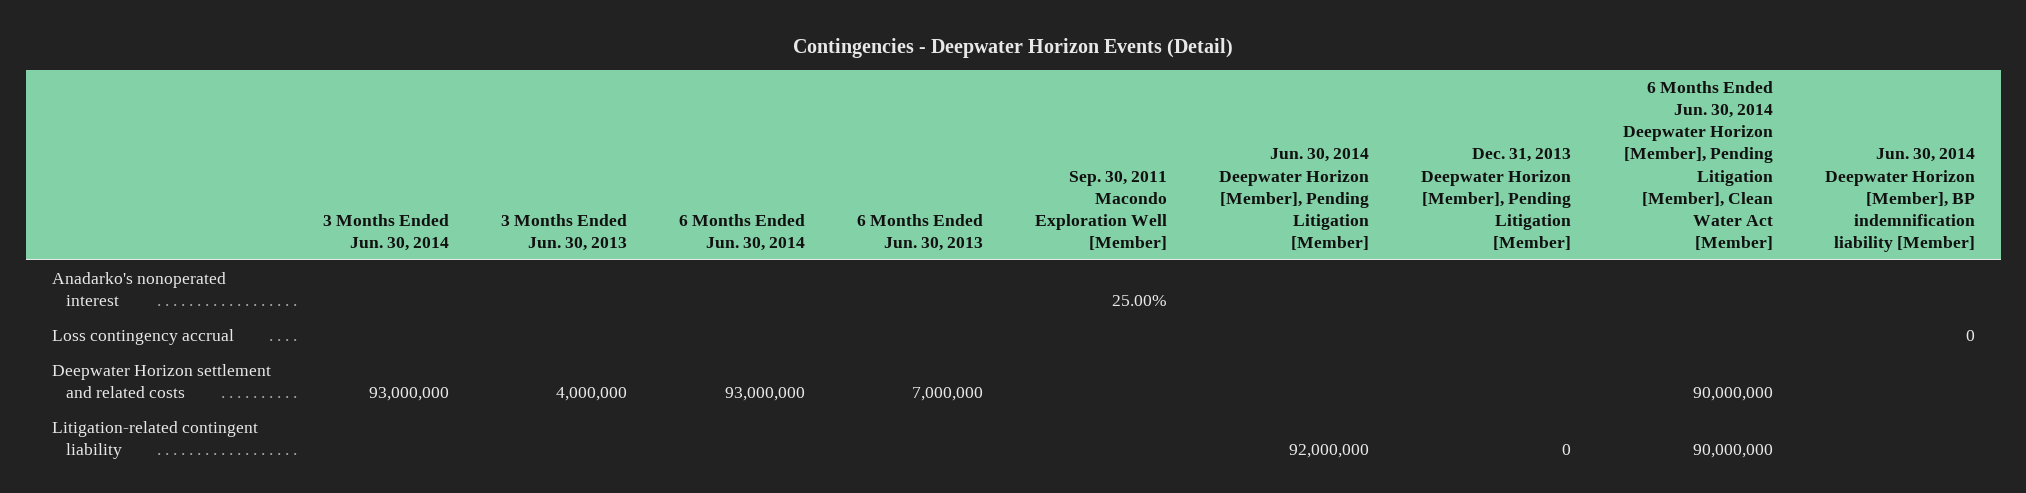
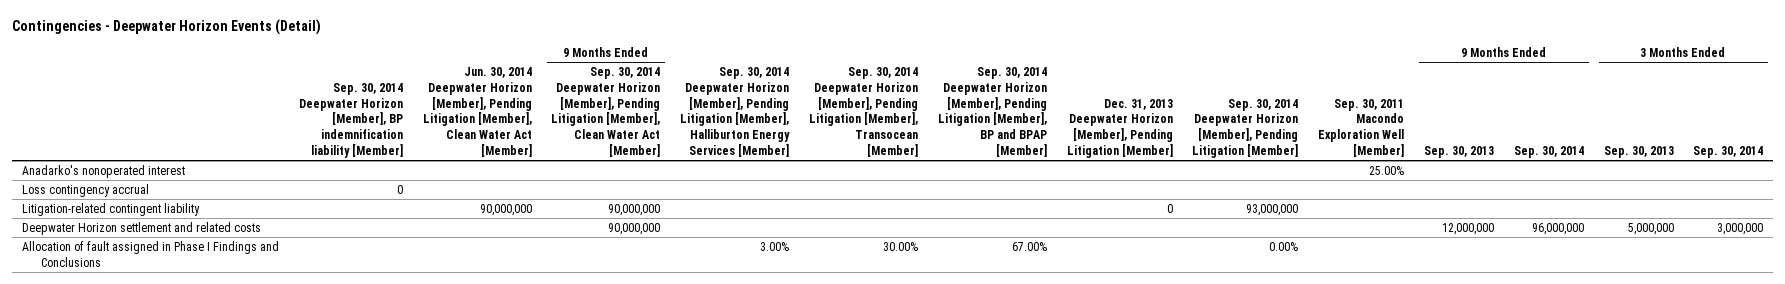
- | 3 Months Ended Jun. 30, 2014 | 3 Months Ended Jun. 30, 2013 | 6 Months Ended Jun. 30, 2014 | 6 Months Ended Jun. 30, 2013 | Sep. 30, 2011 Macondo Exploration Well [Member] | Jun. 30, 2014 Deepwater Horizon [Member], Pending Litigation [Member] | Dec. 31, 2013 Deepwater Horizon [Member], Pending Litigation [Member] | 6 Months Ended Jun. 30, 2014 Deepwater Horizon [Member], Pending Litigation [Member], Clean Water Act [Member] | Jun. 30, 2014 Deepwater Horizon [Member], BP indemnification liability [Member]
+ | Sep. 30, 2014 Deepwater Horizon [Member], BP indemnification liability [Member] | Jun. 30, 2014 Deepwater Horizon [Member], Pending Litigation [Member], Clean Water Act [Member] | 9 Months Ended Sep. 30, 2014 Deepwater Horizon [Member], Pending Litigation [Member], Clean Water Act [Member] | Sep. 30, 2014 Deepwater Horizon [Member], Pending Litigation [Member], Halliburton Energy Services [Member] | Sep. 30, 2014 Deepwater Horizon [Member], Pending Litigation [Member], Transocean [Member] | Sep. 30, 2014 Deepwater Horizon [Member], Pending Litigation [Member], BP and BPAP [Member] | Dec. 31, 2013 Deepwater Horizon [Member], Pending Litigation [Member] | Sep. 30, 2014 Deepwater Horizon [Member], Pending Litigation [Member] | Sep. 30, 2011 Macondo Exploration Well [Member] | 9 Months Ended Sep. 30, 2013 | 9 Months Ended Sep. 30, 2014 | 3 Months Ended Sep. 30, 2013 | 3 Months Ended Sep. 30, 2014
moved down: Deepwater Horizon settlement and related costs | | | 90,000,000 | | | | | | | 12,000,000 | 96,000,000 | 5,000,000 | 3,000,000
+ Allocation of fault assigned in Phase I Findings and Conclusions | | | | 3.00% | 30.00% | 67.00% | | 0.00% | | | | |

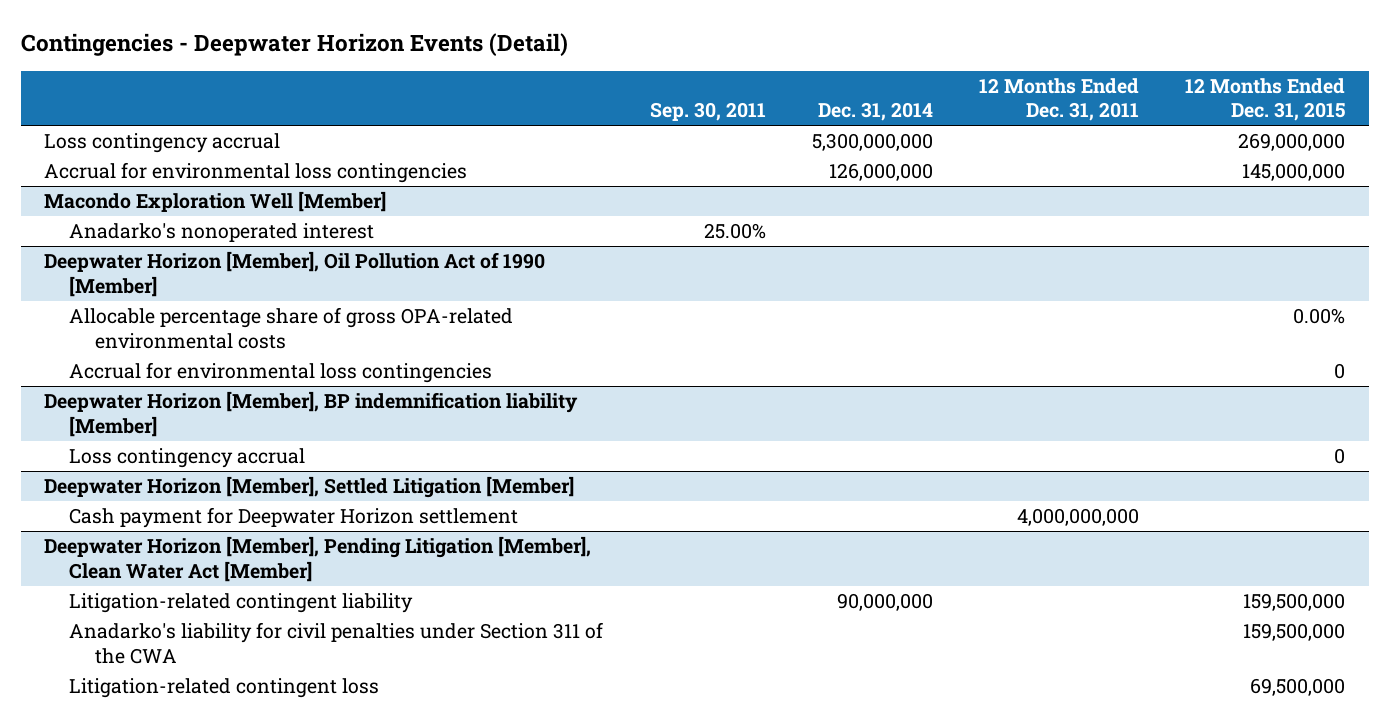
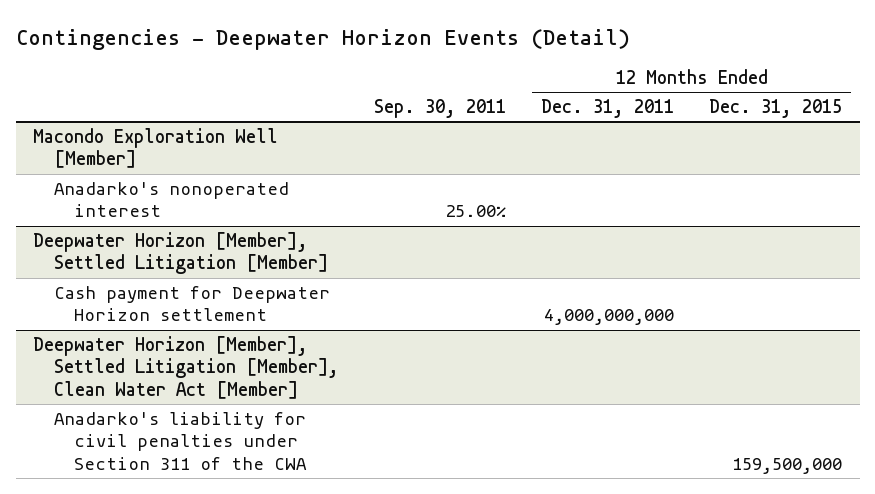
- | Sep. 30, 2011 | Dec. 31, 2014 | 12 Months Ended Dec. 31, 2011 | 12 Months Ended Dec. 31, 2015
+ | Sep. 30, 2011 | 12 Months Ended Dec. 31, 2011 | 12 Months Ended Dec. 31, 2015
- Loss contingency accrual | | 5,300,000,000 | | 269,000,000
- Accrual for environmental loss contingencies | | 126,000,000 | | 145,000,000
- Deepwater Horizon [Member], Oil Pollution Act of 1990 [Member]
- Allocable percentage share of gross OPA-related environmental costs | | | | 0.00%
- Accrual for environmental loss contingencies | | | | 0
- Deepwater Horizon [Member], BP indemnification liability [Member]
- Loss contingency accrual | | | | 0
- Deepwater Horizon [Member], Pending Litigation [Member], Clean Water Act [Member]
- Litigation-related contingent liability | | 90,000,000 | | 159,500,000
+ Deepwater Horizon [Member], Settled Litigation [Member], Clean Water Act [Member]
- Litigation-related contingent loss | | | | 69,500,000

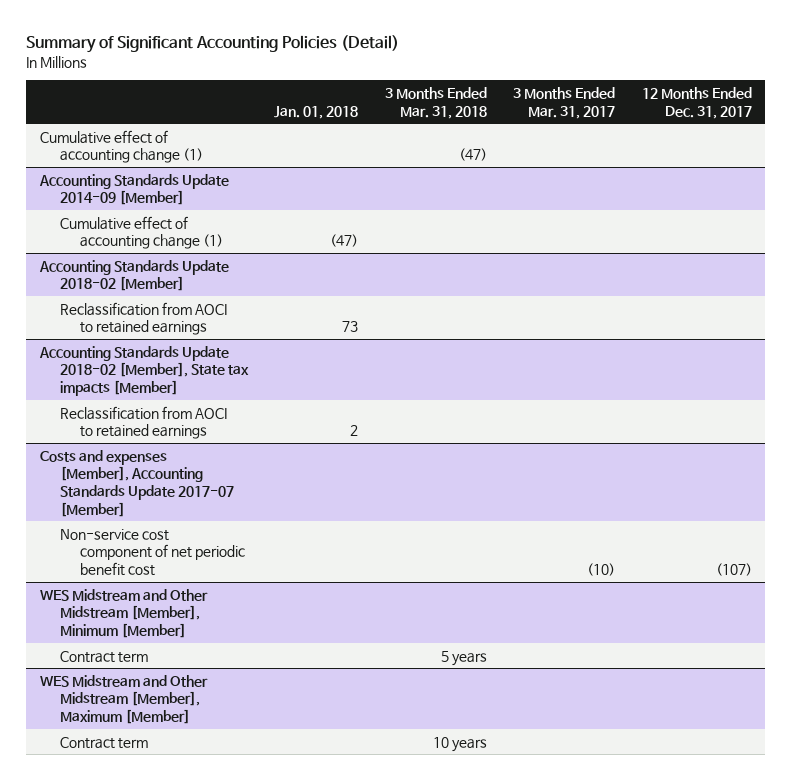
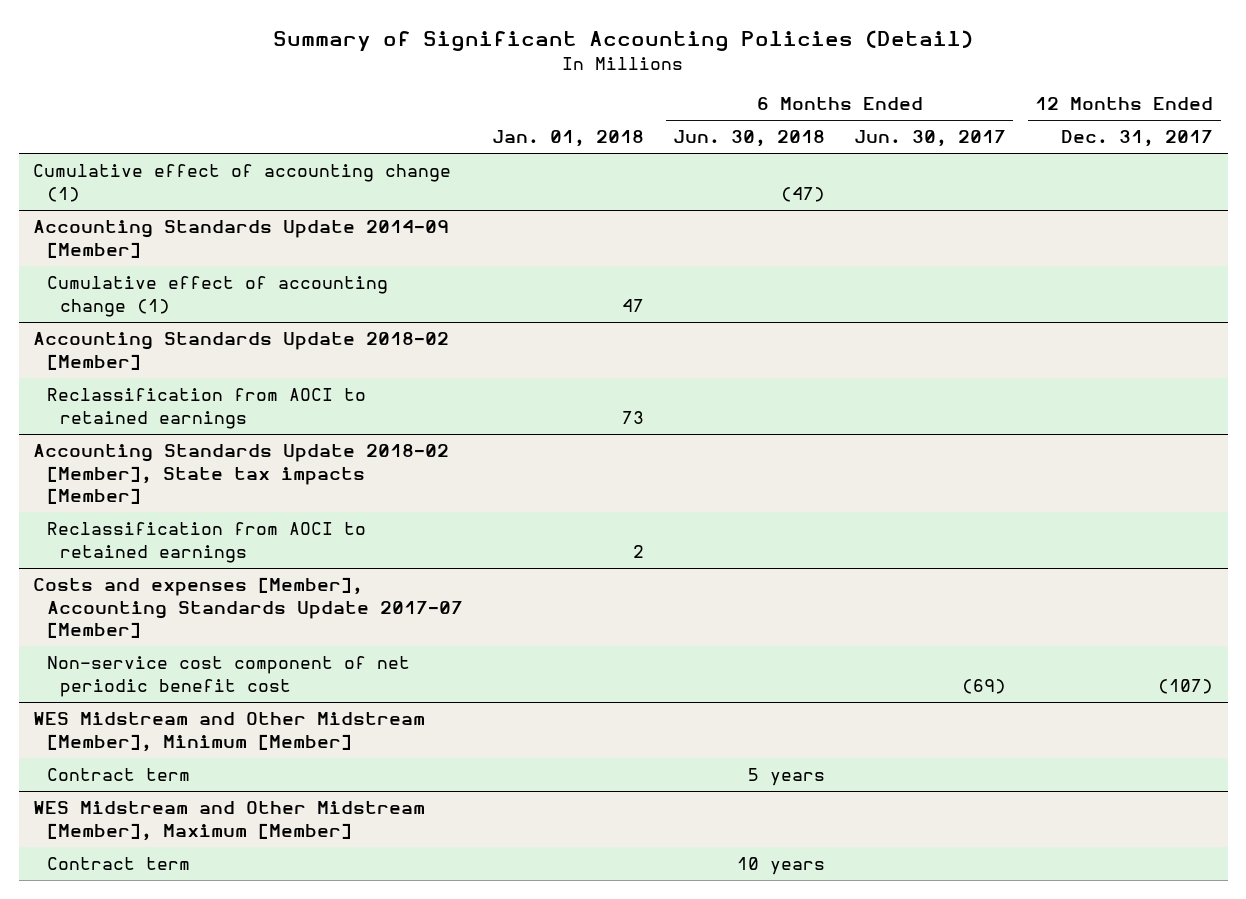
- | Jan. 01, 2018 | 3 Months Ended Mar. 31, 2018 | 3 Months Ended Mar. 31, 2017 | 12 Months Ended Dec. 31, 2017
+ | Jan. 01, 2018 | 6 Months Ended Jun. 30, 2018 | 6 Months Ended Jun. 30, 2017 | 12 Months Ended Dec. 31, 2017
@ Accounting Standards Update 2014-09 [Member]
- Cumulative effect of accounting change (1) | (47) | | |
+ Cumulative effect of accounting change (1) | 47 | | |

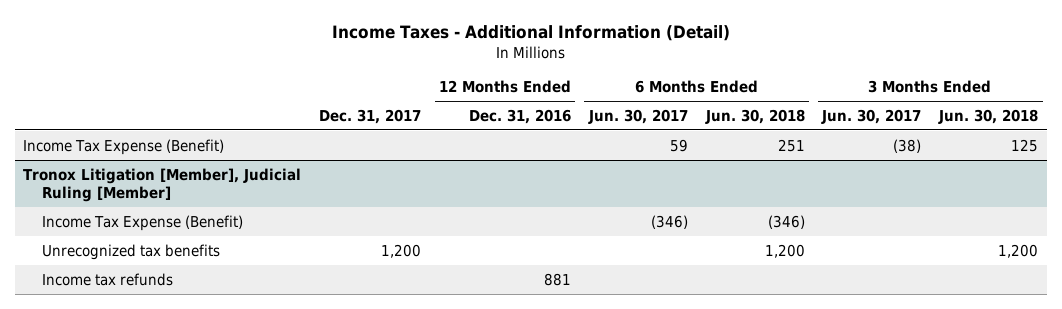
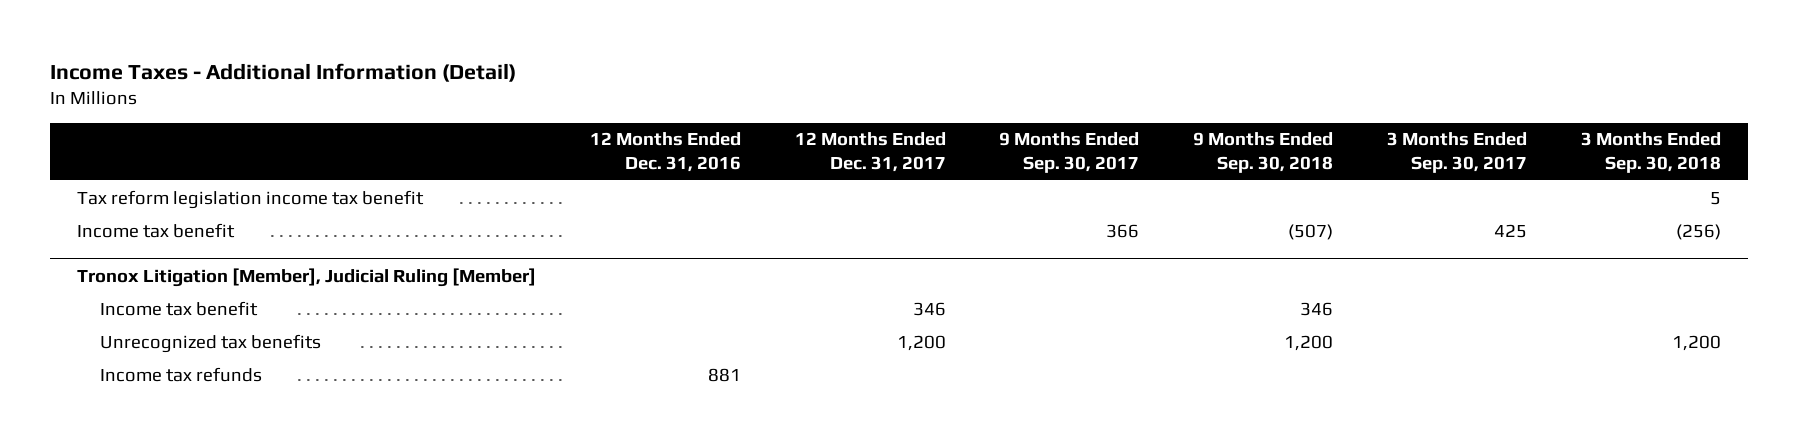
- | Dec. 31, 2017 | 12 Months Ended Dec. 31, 2016 | 6 Months Ended Jun. 30, 2017 | 6 Months Ended Jun. 30, 2018 | 3 Months Ended Jun. 30, 2017 | 3 Months Ended Jun. 30, 2018
+ | 12 Months Ended Dec. 31, 2016 | 12 Months Ended Dec. 31, 2017 | 9 Months Ended Sep. 30, 2017 | 9 Months Ended Sep. 30, 2018 | 3 Months Ended Sep. 30, 2017 | 3 Months Ended Sep. 30, 2018
- Income Tax Expense (Benefit) | | | 59 | 251 | (38) | 125
+ Tax reform legislation income tax benefit | | | | | | 5
+ Income tax benefit | | | 366 | (507) | 425 | (256)
@ Tronox Litigation [Member], Judicial Ruling [Member]
- Income Tax Expense (Benefit) | | | (346) | (346) | |
+ Income tax benefit | | 346 | | 346 | |

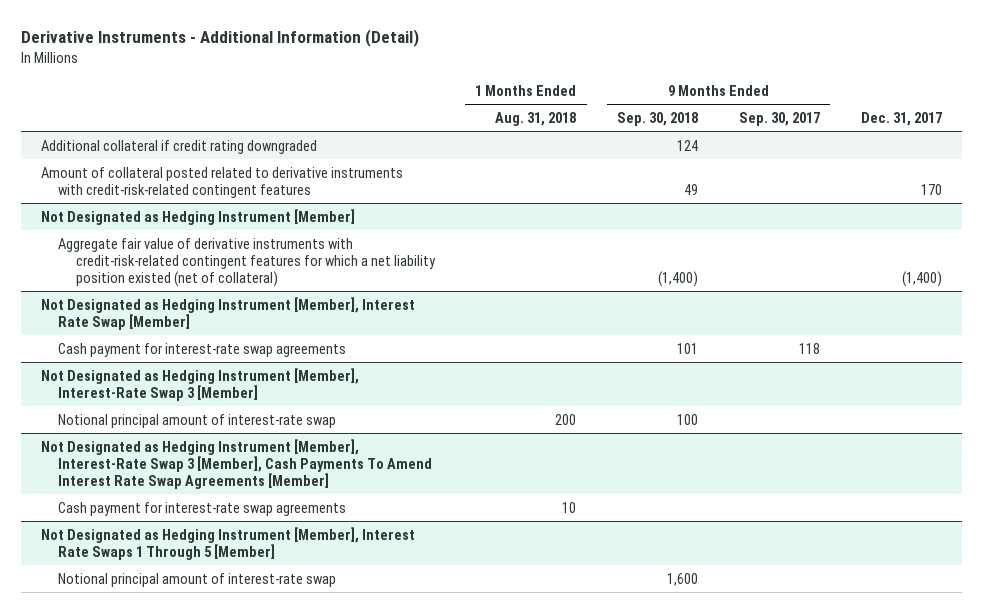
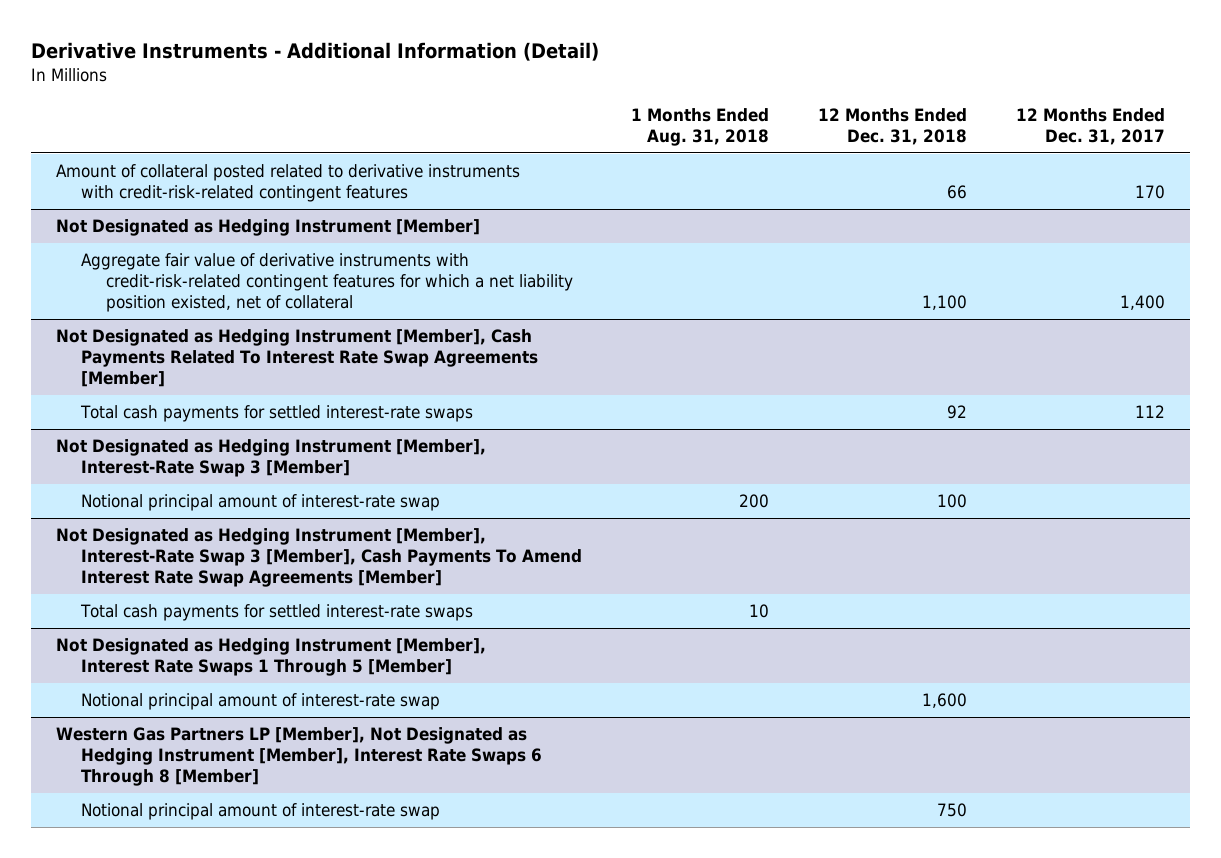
- | 1 Months Ended Aug. 31, 2018 | 9 Months Ended Sep. 30, 2018 | 9 Months Ended Sep. 30, 2017 | Dec. 31, 2017
+ | 1 Months Ended Aug. 31, 2018 | 12 Months Ended Dec. 31, 2018 | 12 Months Ended Dec. 31, 2017
- Additional collateral if credit rating downgraded | | 124 | |
@ Not Designated as Hedging Instrument [Member]
- Aggregate fair value of derivative instruments with credit-risk-related contingent features for which a net liability position existed (net of collateral) | | (1,400) | | (1,400)
- Not Designated as Hedging Instrument [Member], Interest Rate Swap [Member]
- Cash payment for interest-rate swap agreements | | 101 | 118 |
@ Not Designated as Hedging Instrument [Member]
+ Aggregate fair value of derivative instruments with credit-risk-related contingent features for which a net liability position existed, net of collateral | | 1,100 | 1,400
+ Not Designated as Hedging Instrument [Member], Cash Payments Related To Interest Rate Swap Agreements [Member]
+ Total cash payments for settled interest-rate swaps | | 92 | 112
@ Not Designated as Hedging Instrument [Member], Interest-Rate Swap 3 [Member], Cash Payments To Amend Interest Rate Swap Agreements [Member]
- Cash payment for interest-rate swap agreements | 10 | | |
+ Total cash payments for settled interest-rate swaps | 10 | |
+ Western Gas Partners LP [Member], Not Designated as Hedging Instrument [Member], Interest Rate Swaps 6 Through 8 [Member]
+ Notional principal amount of interest-rate swap | | 750 |

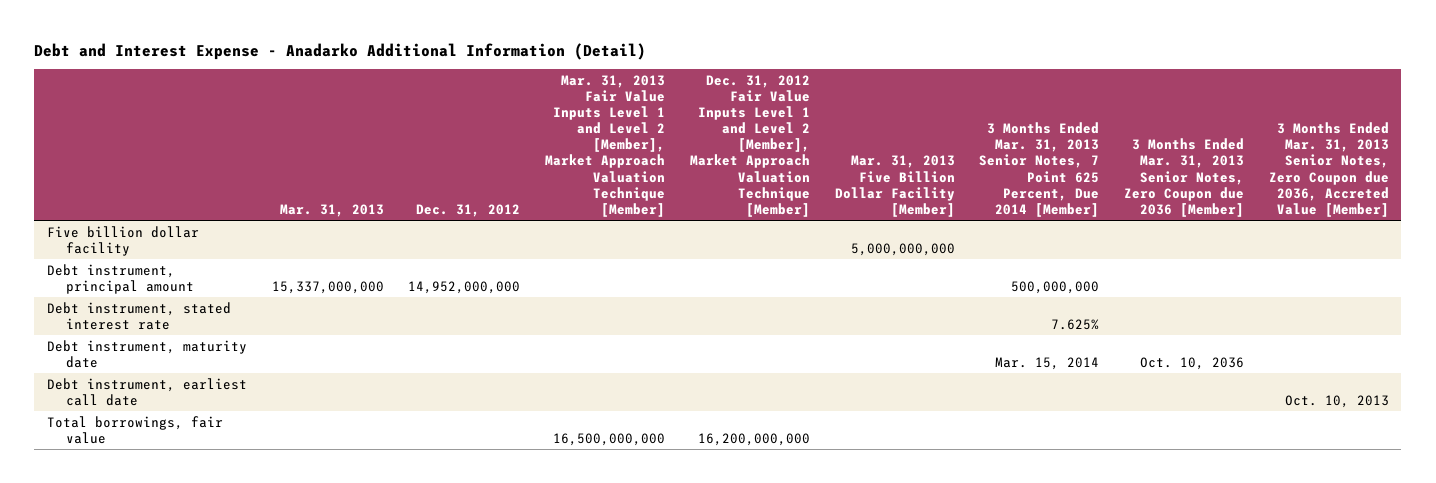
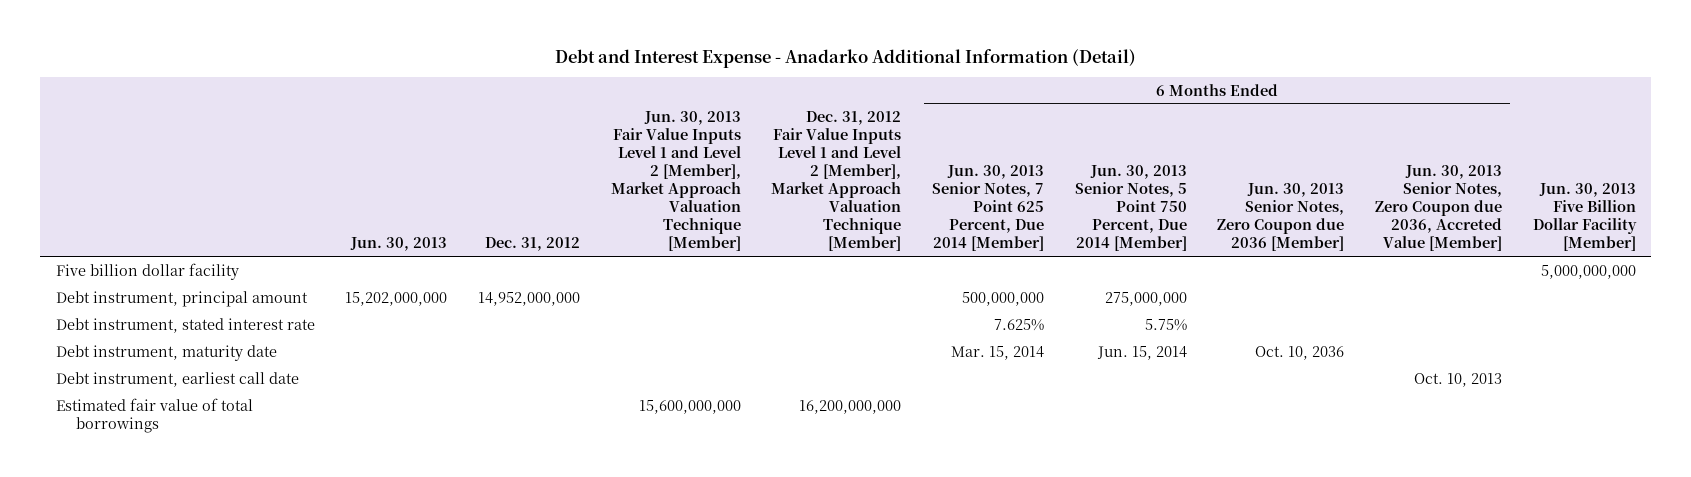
- | Mar. 31, 2013 | Dec. 31, 2012 | Mar. 31, 2013 Fair Value Inputs Level 1 and Level 2 [Member], Market Approach Valuation Technique [Member] | Dec. 31, 2012 Fair Value Inputs Level 1 and Level 2 [Member], Market Approach Valuation Technique [Member] | Mar. 31, 2013 Five Billion Dollar Facility [Member] | 3 Months Ended Mar. 31, 2013 Senior Notes, 7 Point 625 Percent, Due 2014 [Member] | 3 Months Ended Mar. 31, 2013 Senior Notes, Zero Coupon due 2036 [Member] | 3 Months Ended Mar. 31, 2013 Senior Notes, Zero Coupon due 2036, Accreted Value [Member]
+ | Jun. 30, 2013 | Dec. 31, 2012 | Jun. 30, 2013 Fair Value Inputs Level 1 and Level 2 [Member], Market Approach Valuation Technique [Member] | Dec. 31, 2012 Fair Value Inputs Level 1 and Level 2 [Member], Market Approach Valuation Technique [Member] | 6 Months Ended Jun. 30, 2013 Senior Notes, 7 Point 625 Percent, Due 2014 [Member] | 6 Months Ended Jun. 30, 2013 Senior Notes, 5 Point 750 Percent, Due 2014 [Member] | 6 Months Ended Jun. 30, 2013 Senior Notes, Zero Coupon due 2036 [Member] | 6 Months Ended Jun. 30, 2013 Senior Notes, Zero Coupon due 2036, Accreted Value [Member] | Jun. 30, 2013 Five Billion Dollar Facility [Member]
- Total borrowings, fair value | | | 16,500,000,000 | 16,200,000,000 | | | |
+ Estimated fair value of total borrowings | | | 15,600,000,000 | 16,200,000,000 | | | | |

